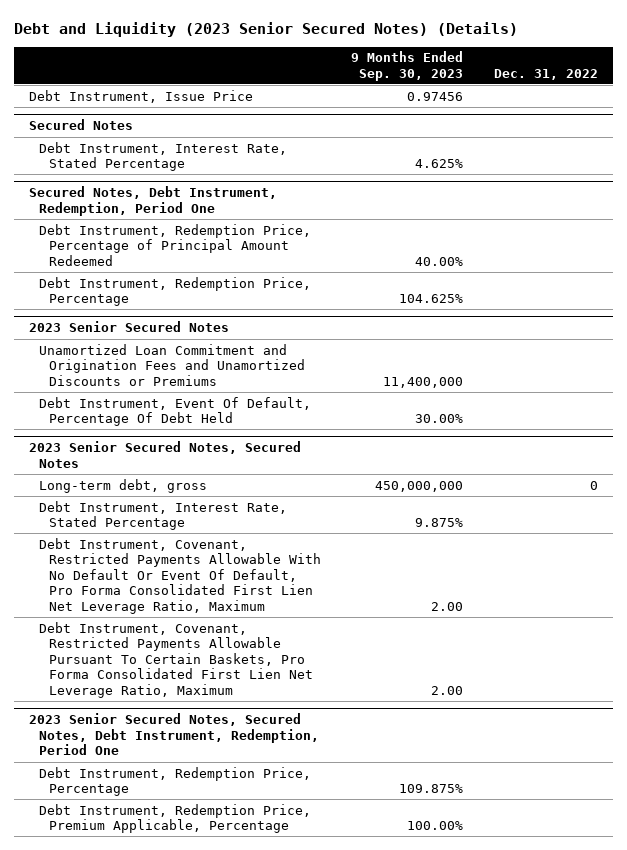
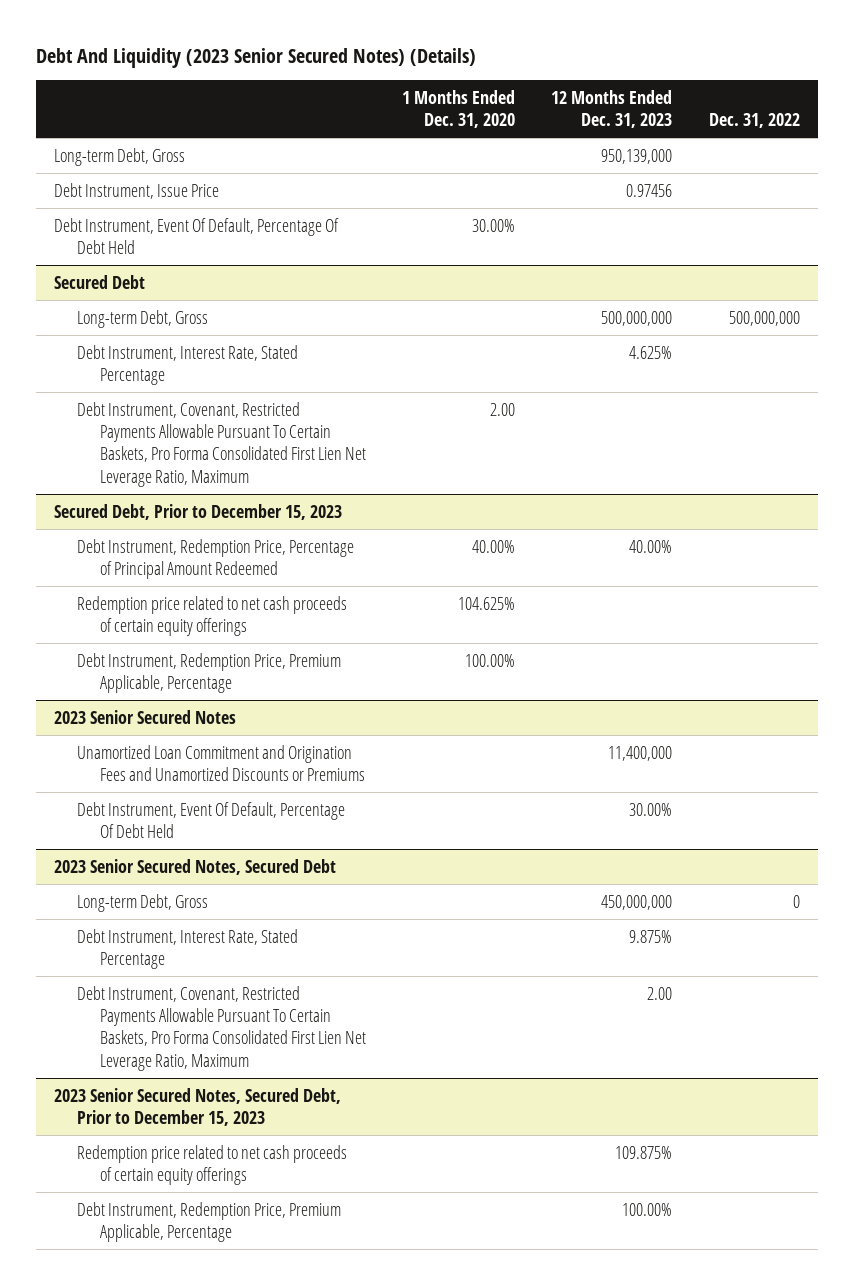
- Debt and Liquidity (2023 Senior Secured Notes) (Details)
+ Debt And Liquidity (2023 Senior Secured Notes) (Details)
- | 9 Months Ended Sep. 30, 2023 | Dec. 31, 2022
+ | 1 Months Ended Dec. 31, 2020 | 12 Months Ended Dec. 31, 2023 | Dec. 31, 2022
+ Long-term Debt, Gross | | 950,139,000 |
- Secured Notes
+ Debt Instrument, Event Of Default, Percentage Of Debt Held | 30.00% | |
+ Secured Debt
+ Long-term Debt, Gross | | 500,000,000 | 500,000,000
- Secured Notes, Debt Instrument, Redemption, Period One
- Debt Instrument, Redemption Price, Percentage of Principal Amount Redeemed | 40.00% |
- Debt Instrument, Redemption Price, Percentage | 104.625% |
+ Debt Instrument, Covenant, Restricted Payments Allowable Pursuant To Certain Baskets, Pro Forma Consolidated First Lien Net Leverage Ratio, Maximum | 2.00 | |
+ Secured Debt, Prior to December 15, 2023
+ Debt Instrument, Redemption Price, Percentage of Principal Amount Redeemed | 40.00% | 40.00% |
+ Redemption price related to net cash proceeds of certain equity offerings | 104.625% | |
+ Debt Instrument, Redemption Price, Premium Applicable, Percentage | 100.00% | |
- 2023 Senior Secured Notes, Secured Notes
- Long-term debt, gross | 450,000,000 | 0
+ 2023 Senior Secured Notes, Secured Debt
+ Long-term Debt, Gross | | 450,000,000 | 0
- Debt Instrument, Covenant, Restricted Payments Allowable With No Default Or Event Of Default, Pro Forma Consolidated First Lien Net Leverage Ratio, Maximum | 2.00 |
- 2023 Senior Secured Notes, Secured Notes, Debt Instrument, Redemption, Period One
- Debt Instrument, Redemption Price, Percentage | 109.875% |
- Debt Instrument, Redemption Price, Premium Applicable, Percentage | 100.00% |
+ 2023 Senior Secured Notes, Secured Debt, Prior to December 15, 2023
+ Redemption price related to net cash proceeds of certain equity offerings | | 109.875% |
+ Debt Instrument, Redemption Price, Premium Applicable, Percentage | | 100.00% |

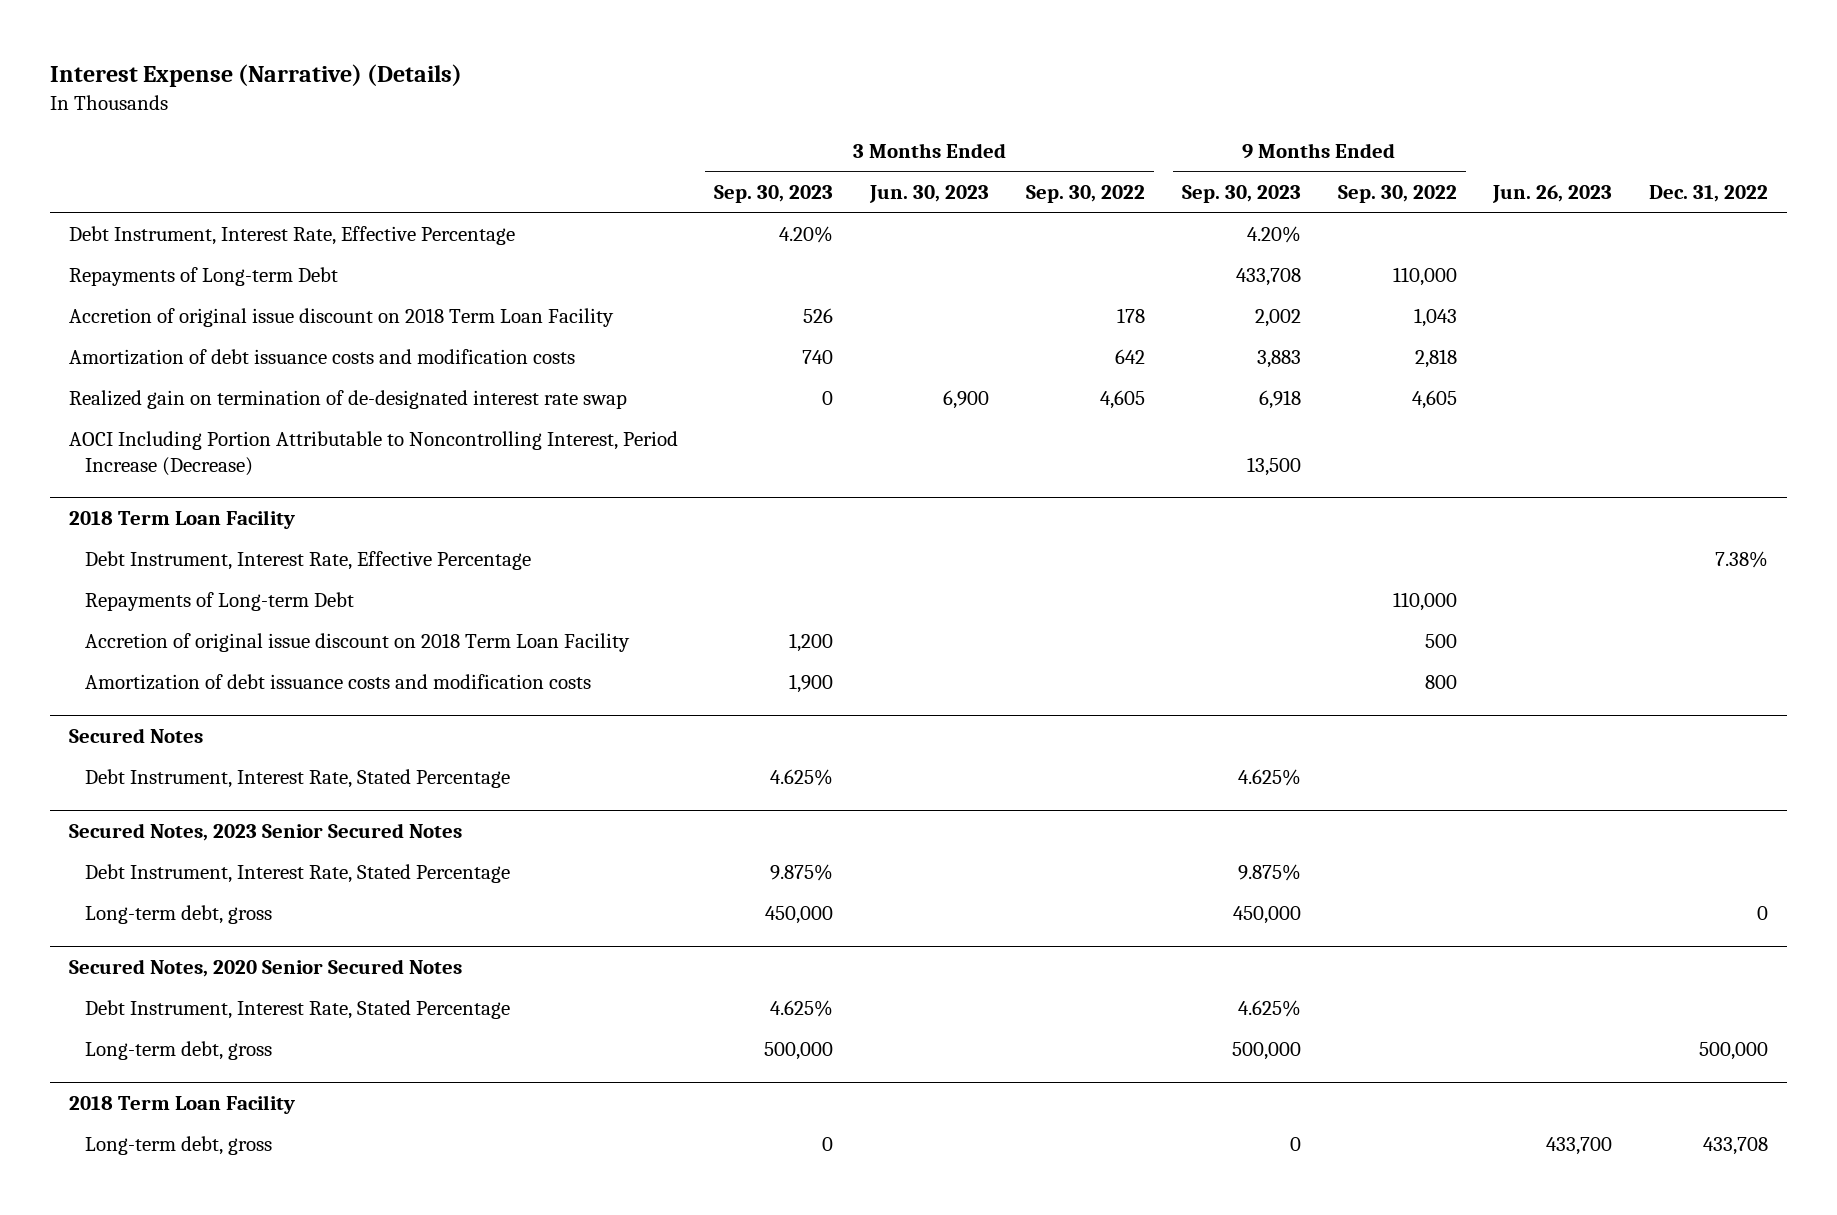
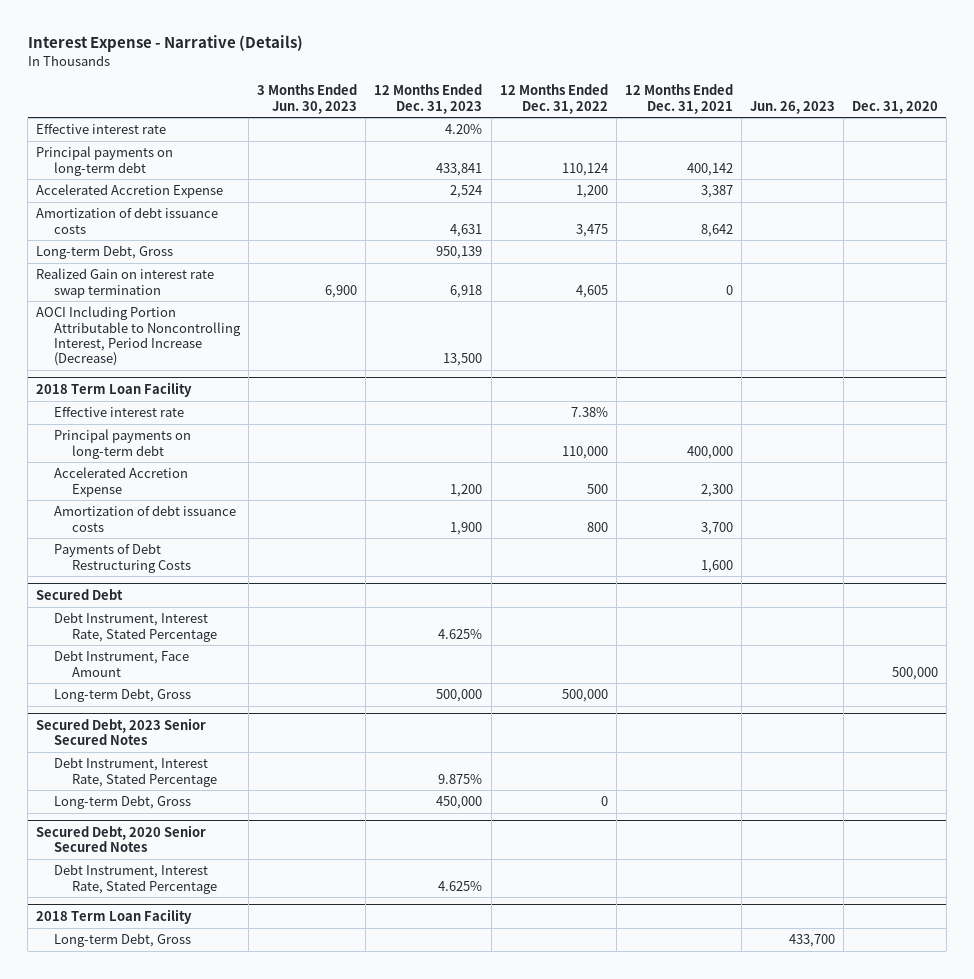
- Interest Expense (Narrative) (Details)
+ Interest Expense - Narrative (Details)
- | 3 Months Ended Sep. 30, 2023 | 3 Months Ended Jun. 30, 2023 | 3 Months Ended Sep. 30, 2022 | 9 Months Ended Sep. 30, 2023 | 9 Months Ended Sep. 30, 2022 | Jun. 26, 2023 | Dec. 31, 2022
+ | 3 Months Ended Jun. 30, 2023 | 12 Months Ended Dec. 31, 2023 | 12 Months Ended Dec. 31, 2022 | 12 Months Ended Dec. 31, 2021 | Jun. 26, 2023 | Dec. 31, 2020
- Debt Instrument, Interest Rate, Effective Percentage | 4.20% | | | 4.20% | | |
- Repayments of Long-term Debt | | | | 433,708 | 110,000 | |
- Accretion of original issue discount on 2018 Term Loan Facility | 526 | | 178 | 2,002 | 1,043 | |
- Amortization of debt issuance costs and modification costs | 740 | | 642 | 3,883 | 2,818 | |
- Realized gain on termination of de-designated interest rate swap | 0 | 6,900 | 4,605 | 6,918 | 4,605 | |
+ Effective interest rate | | 4.20% | | | |
+ Principal payments on long-term debt | | 433,841 | 110,124 | 400,142 | |
+ Accelerated Accretion Expense | | 2,524 | 1,200 | 3,387 | |
+ Amortization of debt issuance costs | | 4,631 | 3,475 | 8,642 | |
+ Long-term Debt, Gross | | 950,139 | | | |
+ Realized Gain on interest rate swap termination | 6,900 | 6,918 | 4,605 | 0 | |
@ 2018 Term Loan Facility
- Debt Instrument, Interest Rate, Effective Percentage | | | | | | | 7.38%
- Repayments of Long-term Debt | | | | | 110,000 | |
- Accretion of original issue discount on 2018 Term Loan Facility | 1,200 | | | | 500 | |
- Amortization of debt issuance costs and modification costs | 1,900 | | | | 800 | |
- Secured Notes
@ 2018 Term Loan Facility
+ Effective interest rate | | | 7.38% | | |
+ Principal payments on long-term debt | | | 110,000 | 400,000 | |
+ Accelerated Accretion Expense | | 1,200 | 500 | 2,300 | |
+ Amortization of debt issuance costs | | 1,900 | 800 | 3,700 | |
+ Payments of Debt Restructuring Costs | | | | 1,600 | |
+ Secured Debt
- Secured Notes, 2023 Senior Secured Notes
+ Debt Instrument, Face Amount | | | | | | 500,000
+ Long-term Debt, Gross | | 500,000 | 500,000 | | |
+ Secured Debt, 2023 Senior Secured Notes
- Long-term debt, gross | 450,000 | | | 450,000 | | | 0
- Secured Notes, 2020 Senior Secured Notes
+ Long-term Debt, Gross | | 450,000 | 0 | | |
+ Secured Debt, 2020 Senior Secured Notes
- Long-term debt, gross | 500,000 | | | 500,000 | | | 500,000
@ 2018 Term Loan Facility
- Long-term debt, gross | 0 | | | 0 | | 433,700 | 433,708
+ Long-term Debt, Gross | | | | | 433,700 |

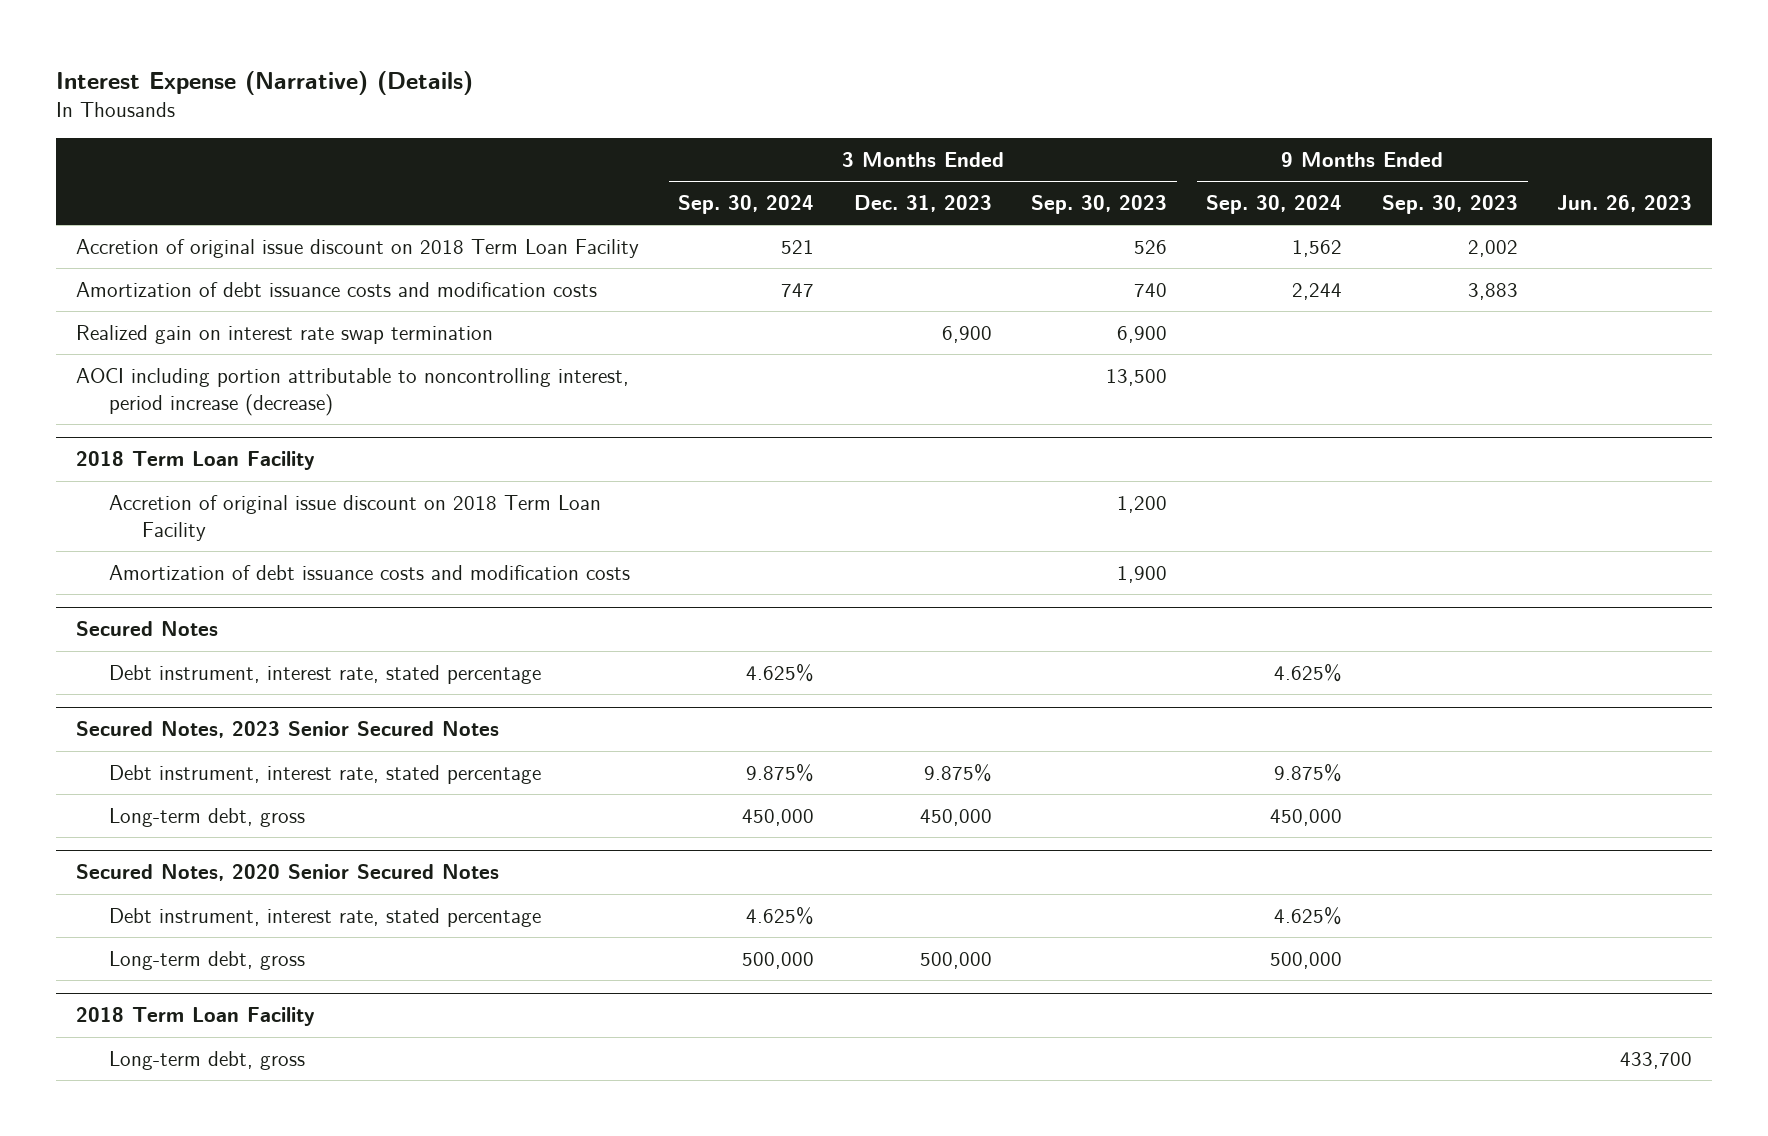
- Interest Expense - Narrative (Details)
+ Interest Expense (Narrative) (Details)
- | 3 Months Ended Jun. 30, 2023 | 12 Months Ended Dec. 31, 2023 | 12 Months Ended Dec. 31, 2022 | 12 Months Ended Dec. 31, 2021 | Jun. 26, 2023 | Dec. 31, 2020
+ | 3 Months Ended Sep. 30, 2024 | 3 Months Ended Dec. 31, 2023 | 3 Months Ended Sep. 30, 2023 | 9 Months Ended Sep. 30, 2024 | 9 Months Ended Sep. 30, 2023 | Jun. 26, 2023
- Effective interest rate | | 4.20% | | | |
- Principal payments on long-term debt | | 433,841 | 110,124 | 400,142 | |
- Accelerated Accretion Expense | | 2,524 | 1,200 | 3,387 | |
- Amortization of debt issuance costs | | 4,631 | 3,475 | 8,642 | |
- Long-term Debt, Gross | | 950,139 | | | |
- Realized Gain on interest rate swap termination | 6,900 | 6,918 | 4,605 | 0 | |
- AOCI Including Portion Attributable to Noncontrolling Interest, Period Increase (Decrease) | | 13,500 | | | |
+ Accretion of original issue discount on 2018 Term Loan Facility | 521 | | 526 | 1,562 | 2,002 |
+ Amortization of debt issuance costs and modification costs | 747 | | 740 | 2,244 | 3,883 |
+ Realized gain on interest rate swap termination | | 6,900 | 6,900 | | |
+ AOCI including portion attributable to noncontrolling interest, period increase (decrease) | | | 13,500 | | |
@ 2018 Term Loan Facility
- Effective interest rate | | | 7.38% | | |
- Principal payments on long-term debt | | | 110,000 | 400,000 | |
- Accelerated Accretion Expense | | 1,200 | 500 | 2,300 | |
- Amortization of debt issuance costs | | 1,900 | 800 | 3,700 | |
- Payments of Debt Restructuring Costs | | | | 1,600 | |
- Secured Debt
- Debt Instrument, Interest Rate, Stated Percentage | | 4.625% | | | |
- Debt Instrument, Face Amount | | | | | | 500,000
- Long-term Debt, Gross | | 500,000 | 500,000 | | |
- Secured Debt, 2023 Senior Secured Notes
- Debt Instrument, Interest Rate, Stated Percentage | | 9.875% | | | |
- Long-term Debt, Gross | | 450,000 | 0 | | |
- Secured Debt, 2020 Senior Secured Notes
- Debt Instrument, Interest Rate, Stated Percentage | | 4.625% | | | |
@ 2018 Term Loan Facility
+ Accretion of original issue discount on 2018 Term Loan Facility | | | 1,200 | | |
+ Amortization of debt issuance costs and modification costs | | | 1,900 | | |
+ Secured Notes
+ Debt instrument, interest rate, stated percentage | 4.625% | | | 4.625% | |
+ Secured Notes, 2023 Senior Secured Notes
+ Debt instrument, interest rate, stated percentage | 9.875% | 9.875% | | 9.875% | |
+ Long-term debt, gross | 450,000 | 450,000 | | 450,000 | |
+ Secured Notes, 2020 Senior Secured Notes
+ Debt instrument, interest rate, stated percentage | 4.625% | | | 4.625% | |
+ Long-term debt, gross | 500,000 | 500,000 | | 500,000 | |
@ 2018 Term Loan Facility
- Long-term Debt, Gross | | | | | 433,700 |
+ Long-term debt, gross | | | | | | 433,700

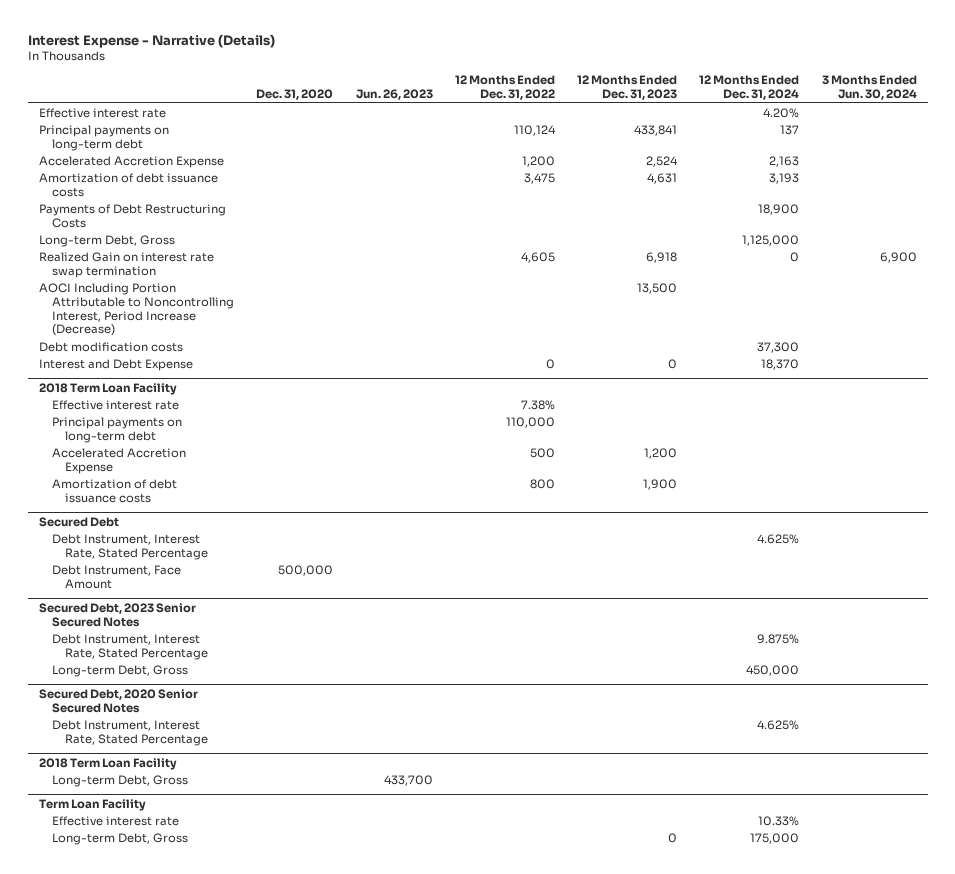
- Interest Expense (Narrative) (Details)
+ Interest Expense - Narrative (Details)
- | 3 Months Ended Sep. 30, 2024 | 3 Months Ended Dec. 31, 2023 | 3 Months Ended Sep. 30, 2023 | 9 Months Ended Sep. 30, 2024 | 9 Months Ended Sep. 30, 2023 | Jun. 26, 2023
+ | Dec. 31, 2020 | Jun. 26, 2023 | 12 Months Ended Dec. 31, 2022 | 12 Months Ended Dec. 31, 2023 | 12 Months Ended Dec. 31, 2024 | 3 Months Ended Jun. 30, 2024
- Accretion of original issue discount on 2018 Term Loan Facility | 521 | | 526 | 1,562 | 2,002 |
- Amortization of debt issuance costs and modification costs | 747 | | 740 | 2,244 | 3,883 |
- Realized gain on interest rate swap termination | | 6,900 | 6,900 | | |
- AOCI including portion attributable to noncontrolling interest, period increase (decrease) | | | 13,500 | | |
+ Effective interest rate | | | | | 4.20% |
+ Principal payments on long-term debt | | | 110,124 | 433,841 | 137 |
+ Accelerated Accretion Expense | | | 1,200 | 2,524 | 2,163 |
+ Amortization of debt issuance costs | | | 3,475 | 4,631 | 3,193 |
+ Payments of Debt Restructuring Costs | | | | | 18,900 |
+ Long-term Debt, Gross | | | | | 1,125,000 |
+ Realized Gain on interest rate swap termination | | | 4,605 | 6,918 | 0 | 6,900
+ AOCI Including Portion Attributable to Noncontrolling Interest, Period Increase (Decrease) | | | | 13,500 | |
+ Debt modification costs | | | | | 37,300 |
+ Interest and Debt Expense | | | 0 | 0 | 18,370 |
@ 2018 Term Loan Facility
- Accretion of original issue discount on 2018 Term Loan Facility | | | 1,200 | | |
- Amortization of debt issuance costs and modification costs | | | 1,900 | | |
- Secured Notes
- Debt instrument, interest rate, stated percentage | 4.625% | | | 4.625% | |
- Secured Notes, 2023 Senior Secured Notes
- Debt instrument, interest rate, stated percentage | 9.875% | 9.875% | | 9.875% | |
- Long-term debt, gross | 450,000 | 450,000 | | 450,000 | |
- Secured Notes, 2020 Senior Secured Notes
- Debt instrument, interest rate, stated percentage | 4.625% | | | 4.625% | |
- Long-term debt, gross | 500,000 | 500,000 | | 500,000 | |
@ 2018 Term Loan Facility
+ Effective interest rate | | | 7.38% | | |
+ Principal payments on long-term debt | | | 110,000 | | |
+ Accelerated Accretion Expense | | | 500 | 1,200 | |
+ Amortization of debt issuance costs | | | 800 | 1,900 | |
+ Secured Debt
+ Debt Instrument, Interest Rate, Stated Percentage | | | | | 4.625% |
+ Debt Instrument, Face Amount | 500,000 | | | | |
+ Secured Debt, 2023 Senior Secured Notes
+ Debt Instrument, Interest Rate, Stated Percentage | | | | | 9.875% |
+ Long-term Debt, Gross | | | | | 450,000 |
+ Secured Debt, 2020 Senior Secured Notes
+ Debt Instrument, Interest Rate, Stated Percentage | | | | | 4.625% |
@ 2018 Term Loan Facility
- Long-term debt, gross | | | | | | 433,700
+ Long-term Debt, Gross | | 433,700 | | | |
+ Term Loan Facility
+ Effective interest rate | | | | | 10.33% |
+ Long-term Debt, Gross | | | | 0 | 175,000 |

